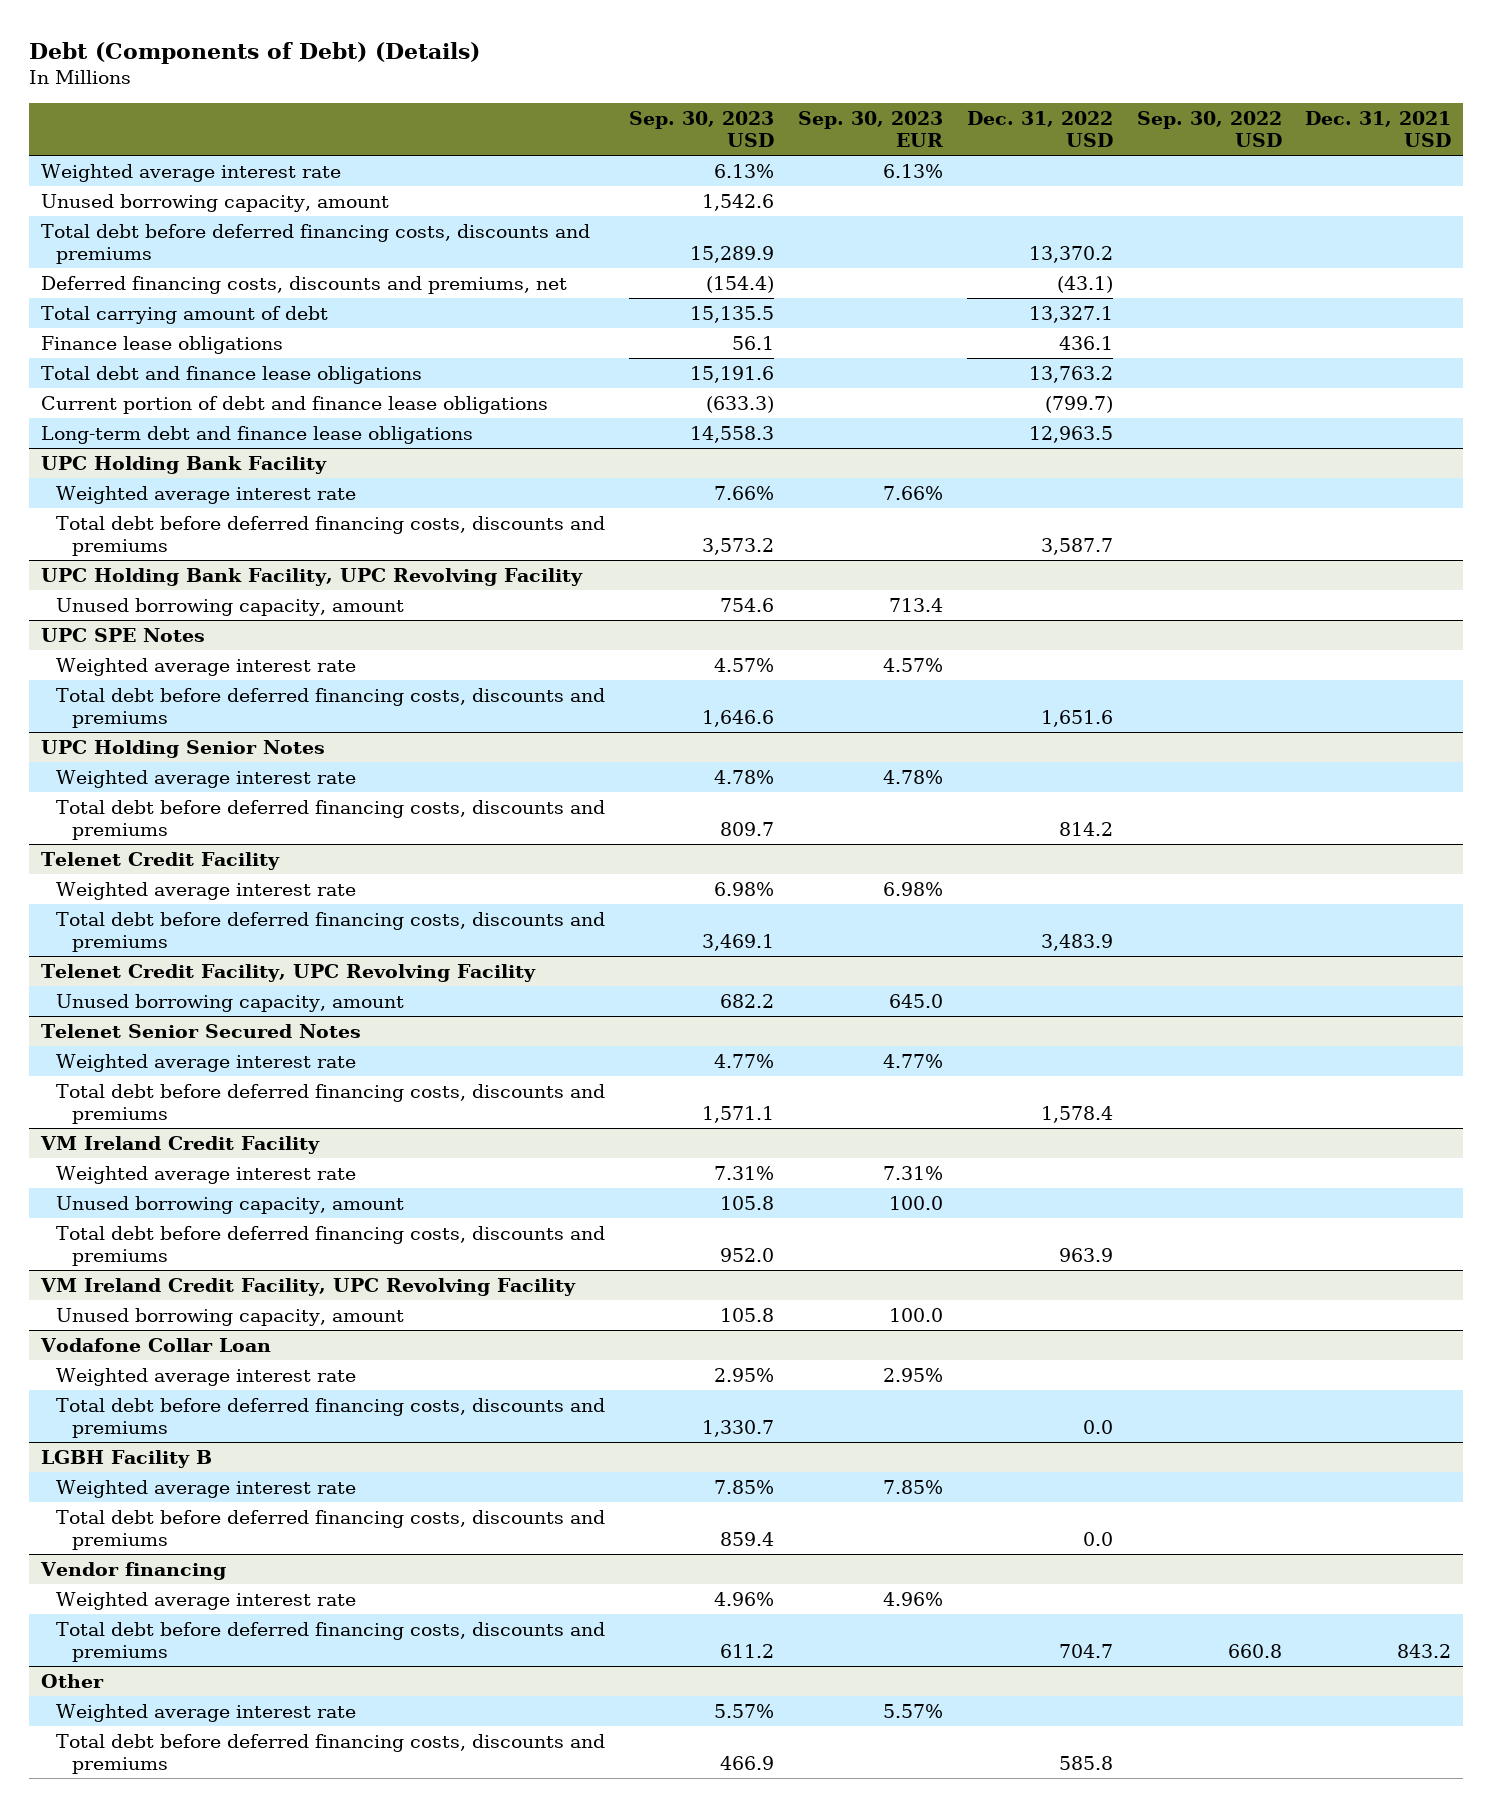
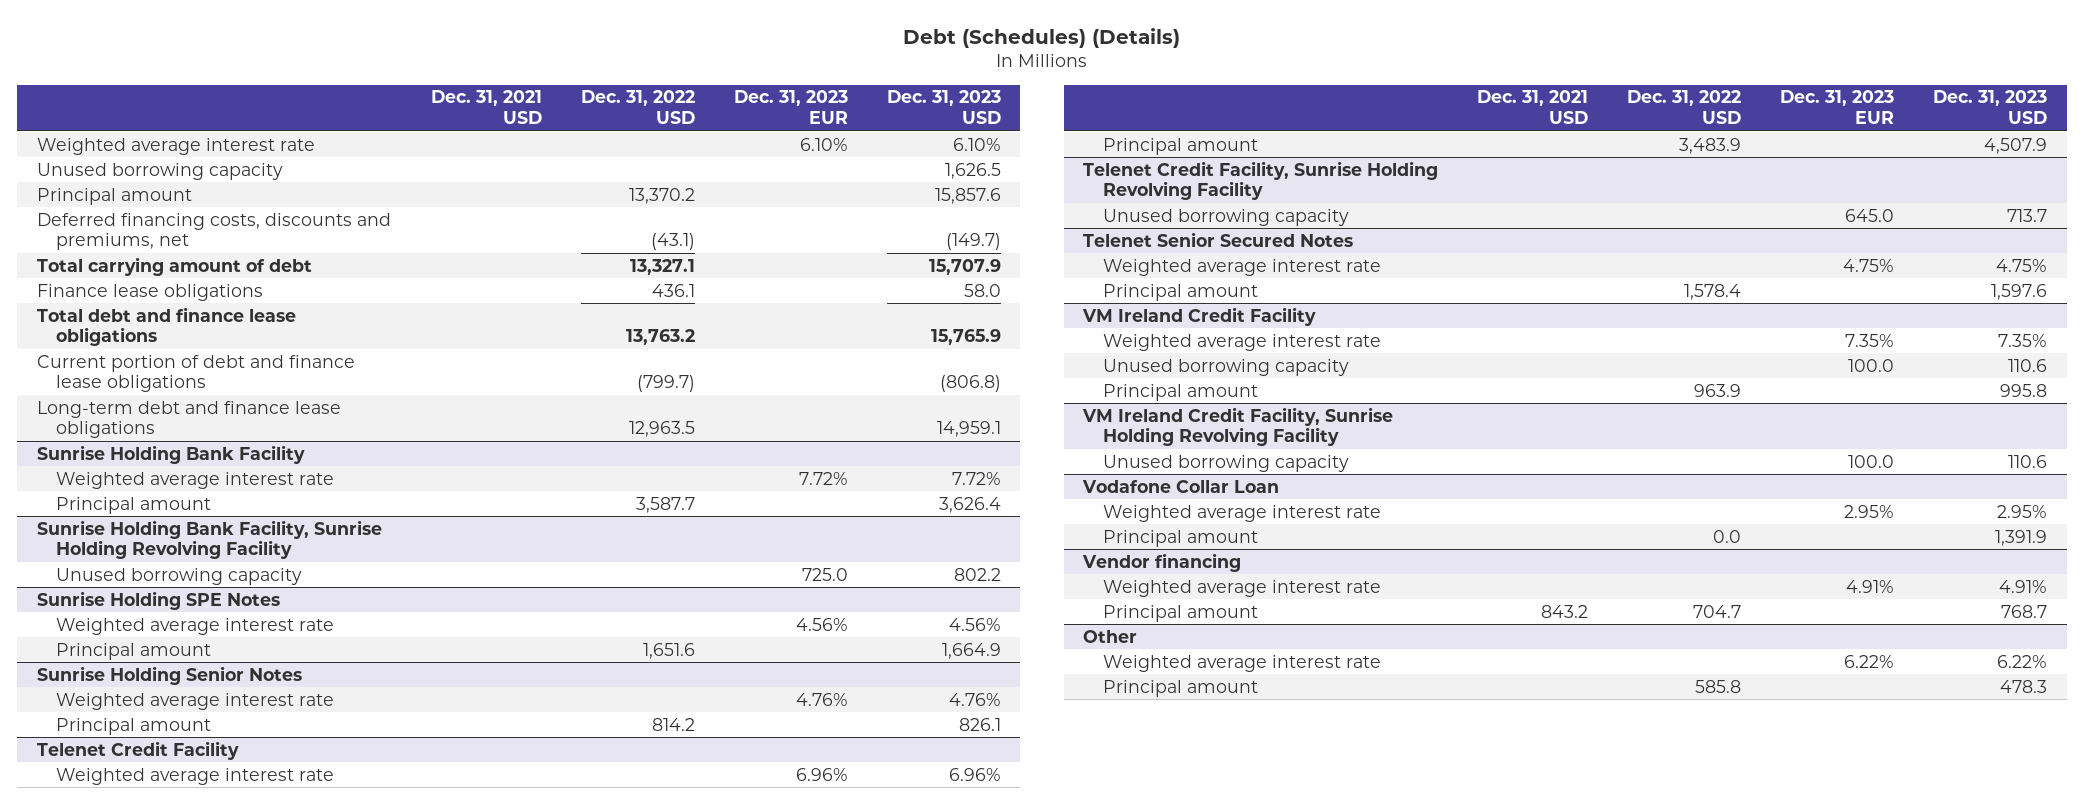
- Debt (Components of Debt) (Details)
+ Debt (Schedules) (Details)
- | Sep. 30, 2023 USD | Sep. 30, 2023 EUR | Dec. 31, 2022 USD | Sep. 30, 2022 USD | Dec. 31, 2021 USD
+ | Dec. 31, 2021 USD | Dec. 31, 2022 USD | Dec. 31, 2023 EUR | Dec. 31, 2023 USD
- Unused borrowing capacity, amount | 1,542.6 | | | |
- Total debt before deferred financing costs, discounts and premiums | 15,289.9 | | 13,370.2 | |
+ Unused borrowing capacity | | | | 1,626.5
+ Principal amount | | 13,370.2 | | 15,857.6
- UPC Holding Bank Facility
- Weighted average interest rate | 7.66% | 7.66% | | |
- Total debt before deferred financing costs, discounts and premiums | 3,573.2 | | 3,587.7 | |
- UPC Holding Bank Facility, UPC Revolving Facility
- Unused borrowing capacity, amount | 754.6 | 713.4 | | |
- UPC SPE Notes
- Weighted average interest rate | 4.57% | 4.57% | | |
- Total debt before deferred financing costs, discounts and premiums | 1,646.6 | | 1,651.6 | |
- UPC Holding Senior Notes
- Weighted average interest rate | 4.78% | 4.78% | | |
- Total debt before deferred financing costs, discounts and premiums | 809.7 | | 814.2 | |
+ Sunrise Holding Bank Facility
+ Weighted average interest rate | | | 7.72% | 7.72%
+ Principal amount | | 3,587.7 | | 3,626.4
+ Sunrise Holding Bank Facility, Sunrise Holding Revolving Facility
+ Unused borrowing capacity | | | 725.0 | 802.2
+ Sunrise Holding SPE Notes
+ Weighted average interest rate | | | 4.56% | 4.56%
+ Principal amount | | 1,651.6 | | 1,664.9
+ Sunrise Holding Senior Notes
+ Weighted average interest rate | | | 4.76% | 4.76%
+ Principal amount | | 814.2 | | 826.1
@ Telenet Credit Facility
- Total debt before deferred financing costs, discounts and premiums | 3,469.1 | | 3,483.9 | |
- Telenet Credit Facility, UPC Revolving Facility
- Unused borrowing capacity, amount | 682.2 | 645.0 | | |
@ Telenet Credit Facility
+ Principal amount | | 3,483.9 | | 4,507.9
+ Telenet Credit Facility, Sunrise Holding Revolving Facility
+ Unused borrowing capacity | | | 645.0 | 713.7
@ Telenet Senior Secured Notes
- Total debt before deferred financing costs, discounts and premiums | 1,571.1 | | 1,578.4 | |
+ Principal amount | | 1,578.4 | | 1,597.6
@ VM Ireland Credit Facility
- Unused borrowing capacity, amount | 105.8 | 100.0 | | |
- Total debt before deferred financing costs, discounts and premiums | 952.0 | | 963.9 | |
- VM Ireland Credit Facility, UPC Revolving Facility
- Unused borrowing capacity, amount | 105.8 | 100.0 | | |
@ VM Ireland Credit Facility
+ Unused borrowing capacity | | | 100.0 | 110.6
+ Principal amount | | 963.9 | | 995.8
+ VM Ireland Credit Facility, Sunrise Holding Revolving Facility
+ Unused borrowing capacity | | | 100.0 | 110.6
@ Vodafone Collar Loan
- Total debt before deferred financing costs, discounts and premiums | 1,330.7 | | 0.0 | |
- LGBH Facility B
- Weighted average interest rate | 7.85% | 7.85% | | |
- Total debt before deferred financing costs, discounts and premiums | 859.4 | | 0.0 | |
@ Vodafone Collar Loan
+ Principal amount | | 0.0 | | 1,391.9
@ Vendor financing
- Total debt before deferred financing costs, discounts and premiums | 611.2 | | 704.7 | 660.8 | 843.2
+ Principal amount | 843.2 | 704.7 | | 768.7
@ Other
- Total debt before deferred financing costs, discounts and premiums | 466.9 | | 585.8 | |
+ Principal amount | | 585.8 | | 478.3

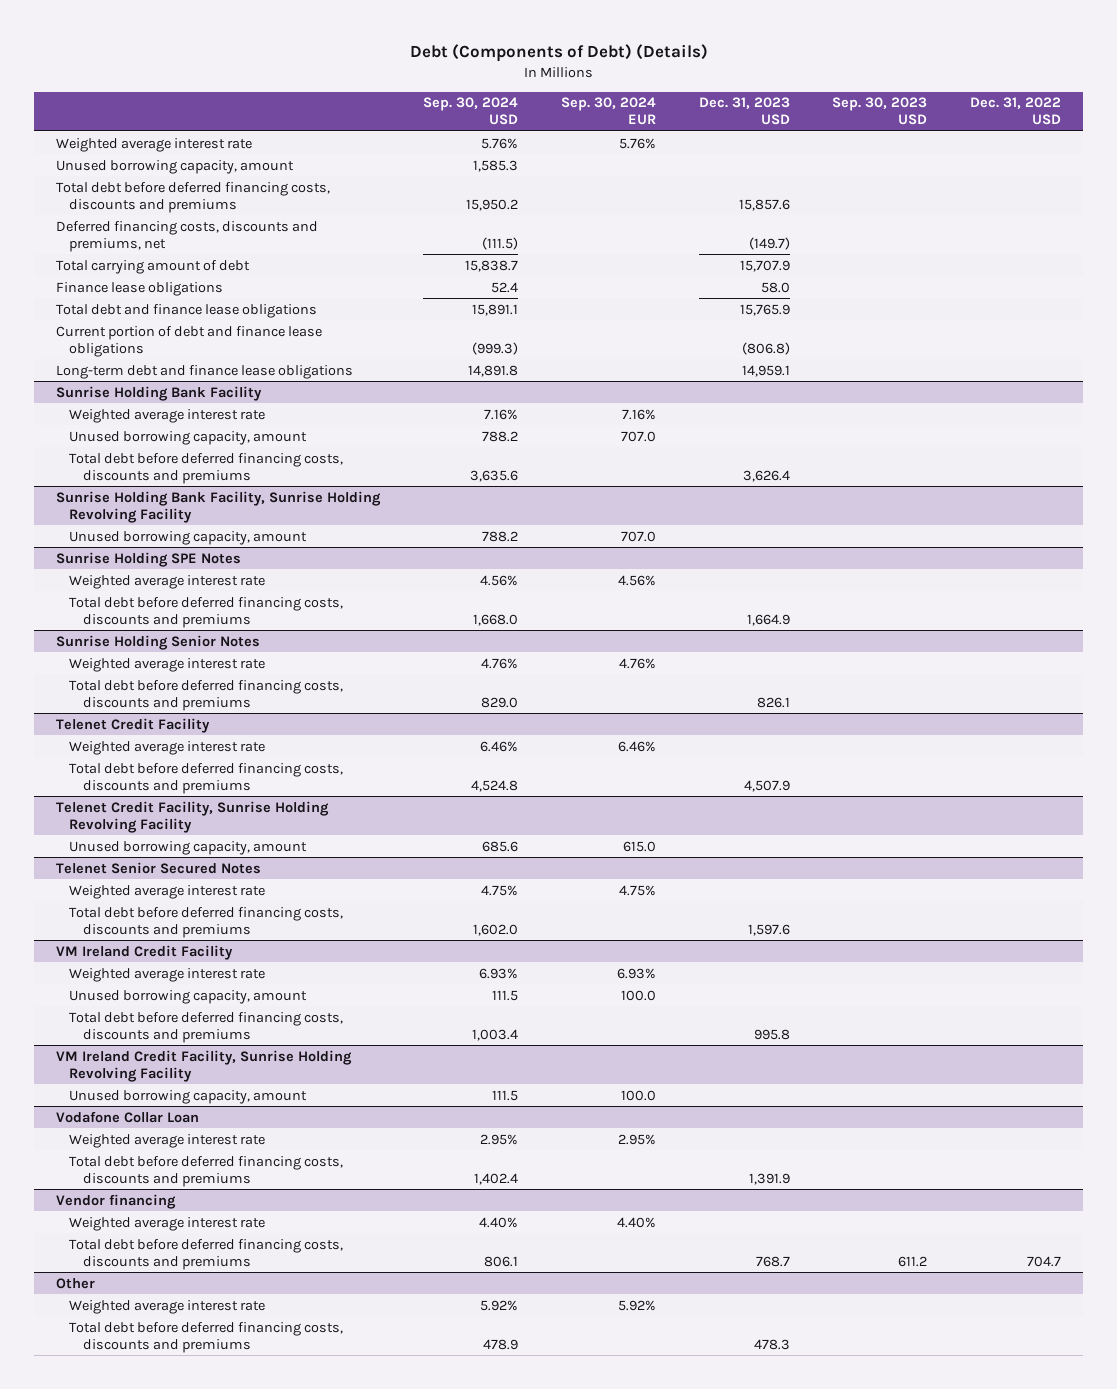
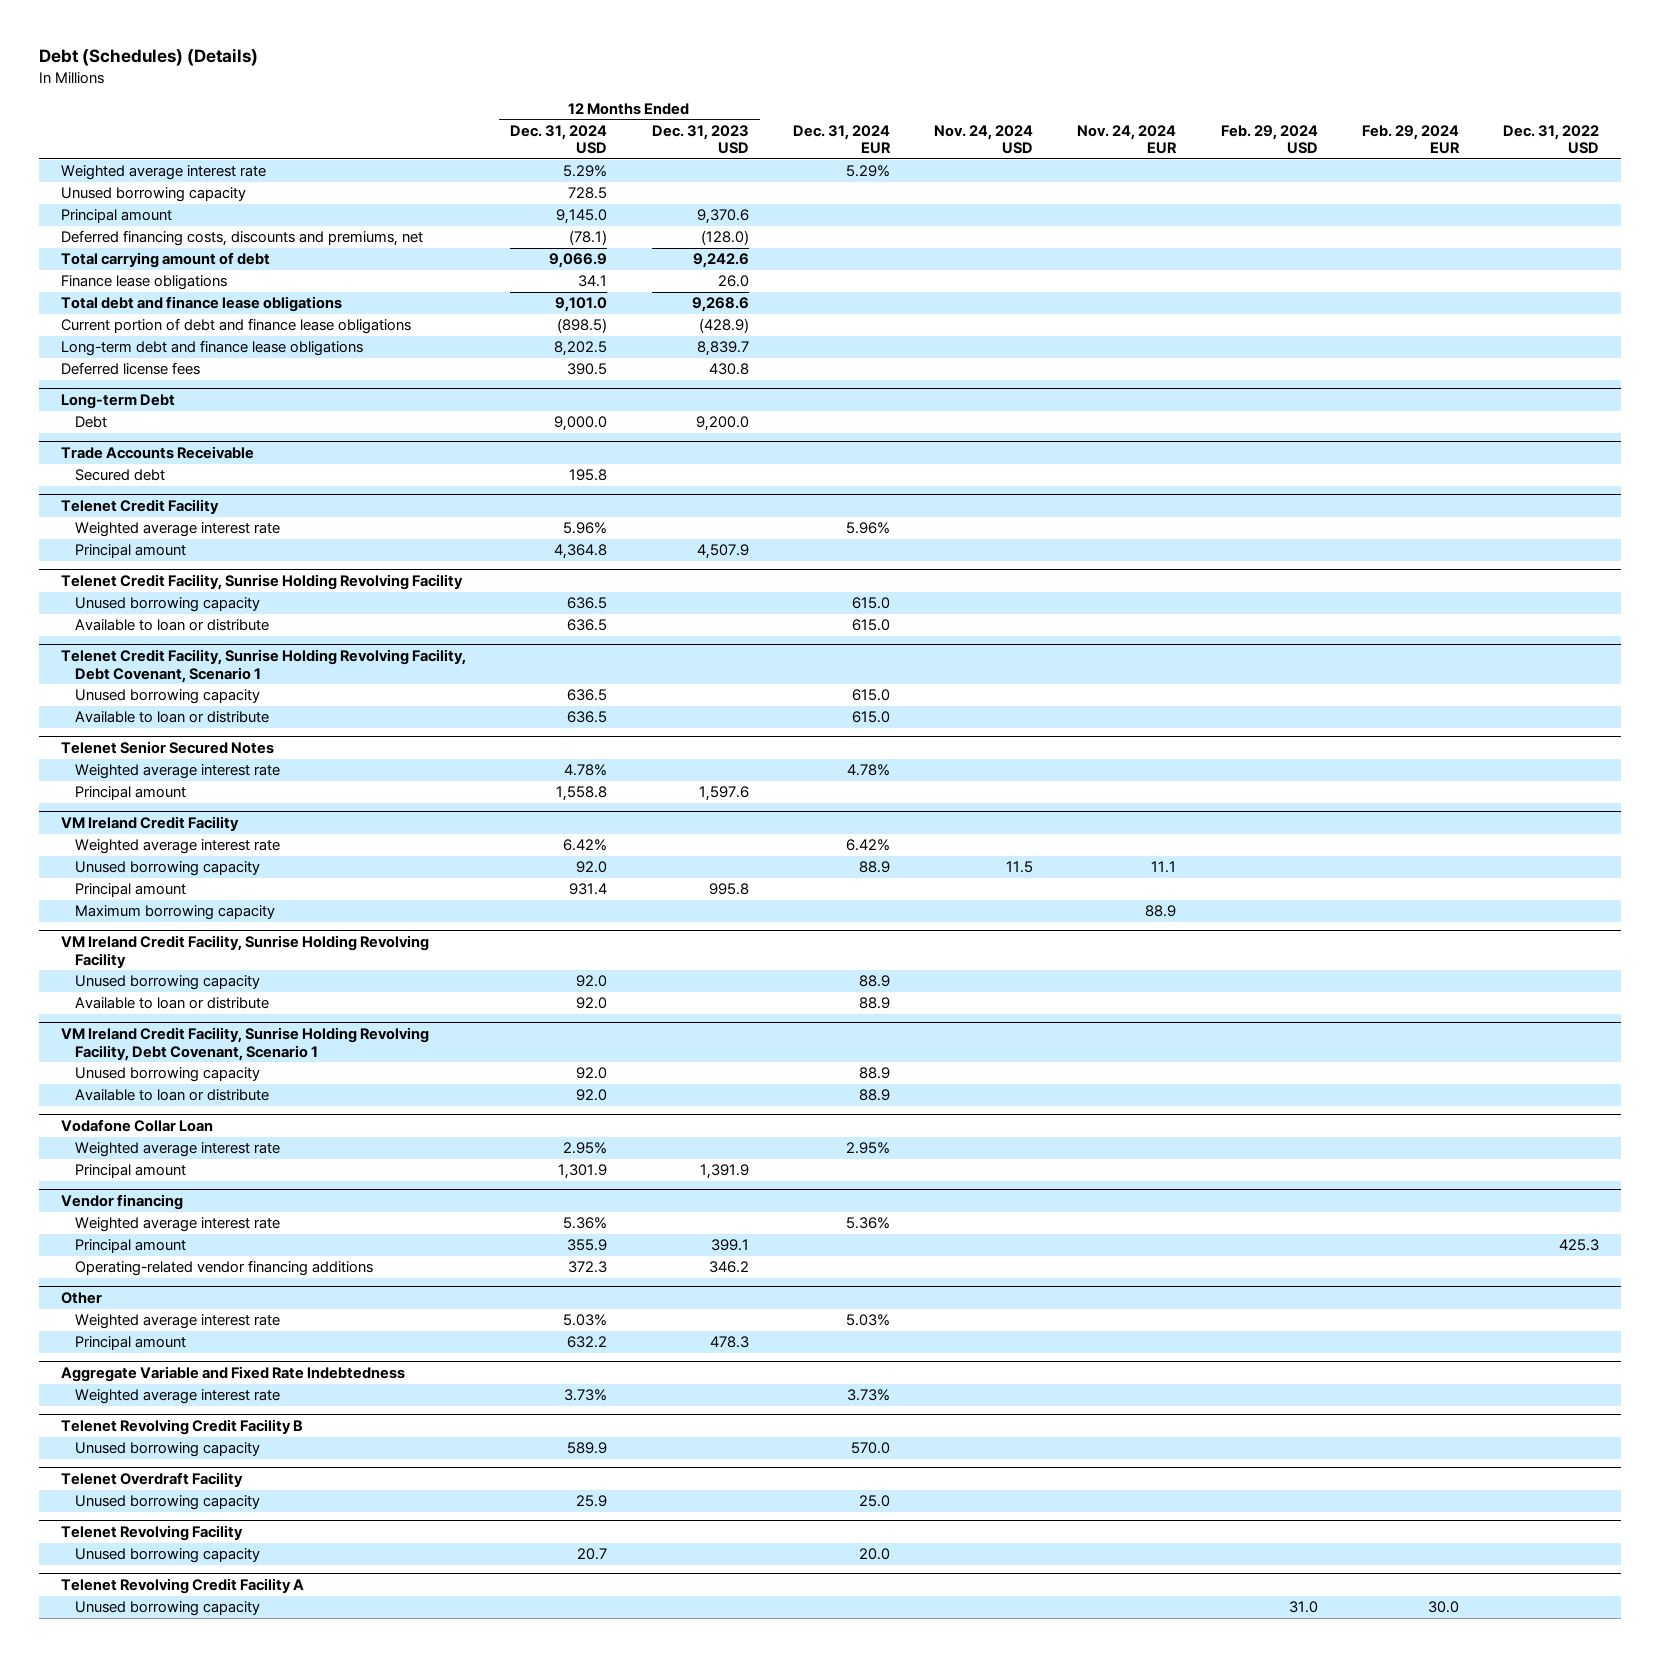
- Debt (Components of Debt) (Details)
+ Debt (Schedules) (Details)
- | Sep. 30, 2024 USD | Sep. 30, 2024 EUR | Dec. 31, 2023 USD | Sep. 30, 2023 USD | Dec. 31, 2022 USD
+ | 12 Months Ended Dec. 31, 2024 USD | 12 Months Ended Dec. 31, 2023 USD | Dec. 31, 2024 EUR | Nov. 24, 2024 USD | Nov. 24, 2024 EUR | Feb. 29, 2024 USD | Feb. 29, 2024 EUR | Dec. 31, 2022 USD
- Unused borrowing capacity, amount | 1,585.3 | | | |
- Total debt before deferred financing costs, discounts and premiums | 15,950.2 | | 15,857.6 | |
+ Unused borrowing capacity | 728.5 | | | | | | |
+ Principal amount | 9,145.0 | 9,370.6 | | | | | |
- Sunrise Holding Bank Facility
- Weighted average interest rate | 7.16% | 7.16% | | |
- Unused borrowing capacity, amount | 788.2 | 707.0 | | |
- Total debt before deferred financing costs, discounts and premiums | 3,635.6 | | 3,626.4 | |
- Sunrise Holding Bank Facility, Sunrise Holding Revolving Facility
- Unused borrowing capacity, amount | 788.2 | 707.0 | | |
- Sunrise Holding SPE Notes
- Weighted average interest rate | 4.56% | 4.56% | | |
- Total debt before deferred financing costs, discounts and premiums | 1,668.0 | | 1,664.9 | |
- Sunrise Holding Senior Notes
- Weighted average interest rate | 4.76% | 4.76% | | |
- Total debt before deferred financing costs, discounts and premiums | 829.0 | | 826.1 | |
+ Deferred license fees | 390.5 | 430.8 | | | | | |
+ Long-term Debt
+ Debt | 9,000.0 | 9,200.0 | | | | | |
+ Trade Accounts Receivable
+ Secured debt | 195.8 | | | | | | |
@ Telenet Credit Facility
- Total debt before deferred financing costs, discounts and premiums | 4,524.8 | | 4,507.9 | |
+ Principal amount | 4,364.8 | 4,507.9 | | | | | |
@ Telenet Credit Facility, Sunrise Holding Revolving Facility
- Unused borrowing capacity, amount | 685.6 | 615.0 | | |
+ Unused borrowing capacity | 636.5 | | 615.0 | | | | |
+ Available to loan or distribute | 636.5 | | 615.0 | | | | |
+ Telenet Credit Facility, Sunrise Holding Revolving Facility, Debt Covenant, Scenario 1
+ Unused borrowing capacity | 636.5 | | 615.0 | | | | |
+ Available to loan or distribute | 636.5 | | 615.0 | | | | |
@ Telenet Senior Secured Notes
- Total debt before deferred financing costs, discounts and premiums | 1,602.0 | | 1,597.6 | |
+ Principal amount | 1,558.8 | 1,597.6 | | | | | |
@ VM Ireland Credit Facility
- Unused borrowing capacity, amount | 111.5 | 100.0 | | |
- Total debt before deferred financing costs, discounts and premiums | 1,003.4 | | 995.8 | |
+ Unused borrowing capacity | 92.0 | | 88.9 | 11.5 | 11.1 | | |
+ Principal amount | 931.4 | 995.8 | | | | | |
+ Maximum borrowing capacity | | | | | 88.9 | | |
@ VM Ireland Credit Facility, Sunrise Holding Revolving Facility
- Unused borrowing capacity, amount | 111.5 | 100.0 | | |
+ Unused borrowing capacity | 92.0 | | 88.9 | | | | |
+ Available to loan or distribute | 92.0 | | 88.9 | | | | |
+ VM Ireland Credit Facility, Sunrise Holding Revolving Facility, Debt Covenant, Scenario 1
+ Unused borrowing capacity | 92.0 | | 88.9 | | | | |
+ Available to loan or distribute | 92.0 | | 88.9 | | | | |
@ Vodafone Collar Loan
- Total debt before deferred financing costs, discounts and premiums | 1,402.4 | | 1,391.9 | |
+ Principal amount | 1,301.9 | 1,391.9 | | | | | |
@ Vendor financing
- Total debt before deferred financing costs, discounts and premiums | 806.1 | | 768.7 | 611.2 | 704.7
+ Principal amount | 355.9 | 399.1 | | | | | | 425.3
+ Operating-related vendor financing additions | 372.3 | 346.2 | | | | | |
@ Other
- Total debt before deferred financing costs, discounts and premiums | 478.9 | | 478.3 | |
+ Principal amount | 632.2 | 478.3 | | | | | |
+ Aggregate Variable and Fixed Rate Indebtedness
+ Weighted average interest rate | 3.73% | | 3.73% | | | | |
+ Telenet Revolving Credit Facility B
+ Unused borrowing capacity | 589.9 | | 570.0 | | | | |
+ Telenet Overdraft Facility
+ Unused borrowing capacity | 25.9 | | 25.0 | | | | |
+ Telenet Revolving Facility
+ Unused borrowing capacity | 20.7 | | 20.0 | | | | |
+ Telenet Revolving Credit Facility A
+ Unused borrowing capacity | | | | | | 31.0 | 30.0 |

